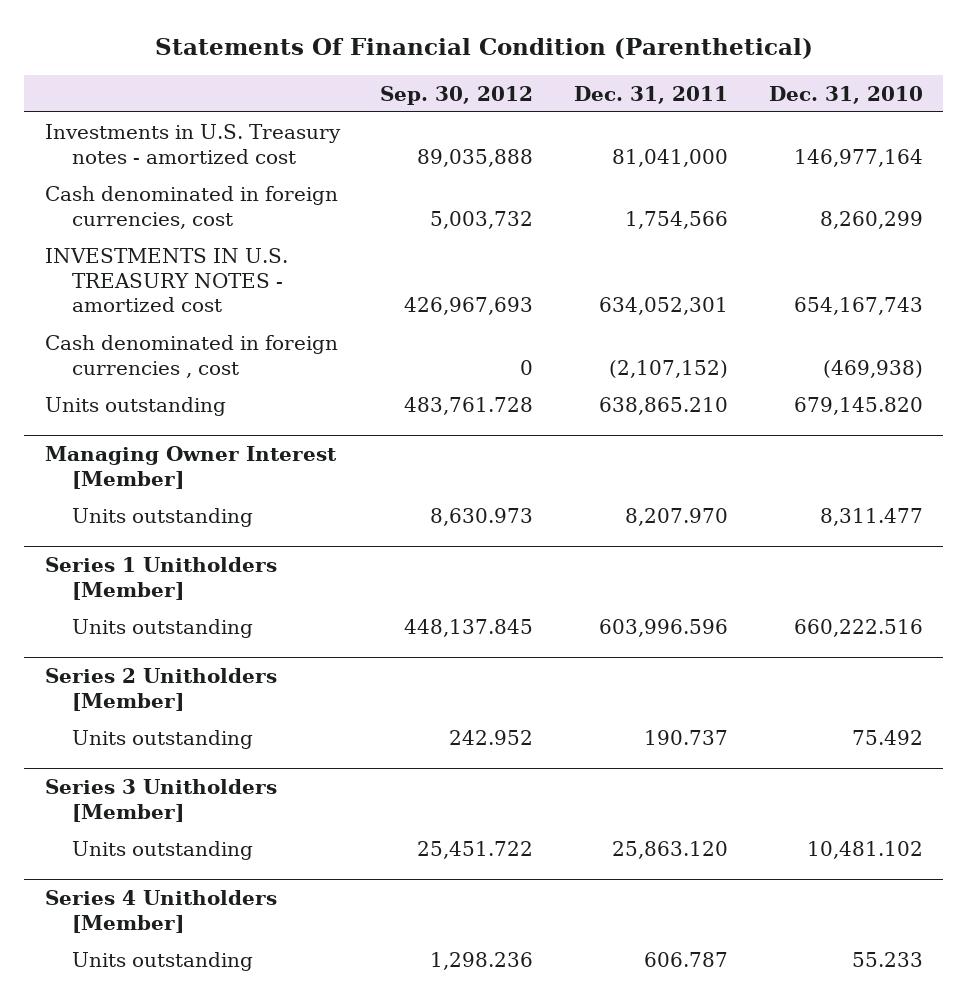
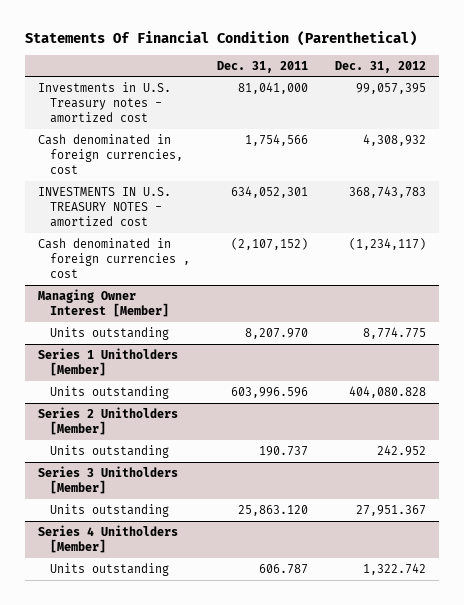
- | Sep. 30, 2012 | Dec. 31, 2011 | Dec. 31, 2010
+ | Dec. 31, 2011 | Dec. 31, 2012
- Units outstanding | 483,761.728 | 638,865.210 | 679,145.820

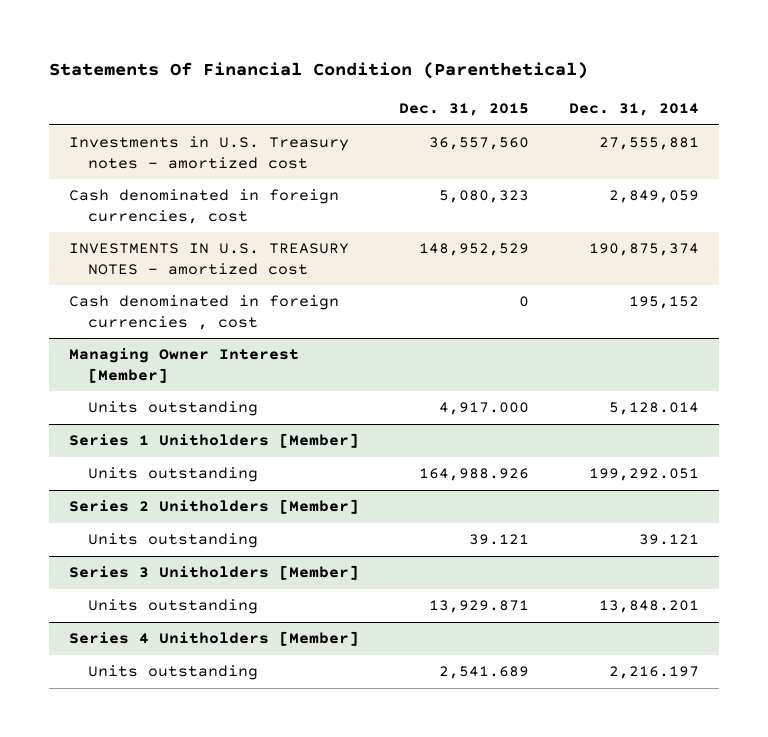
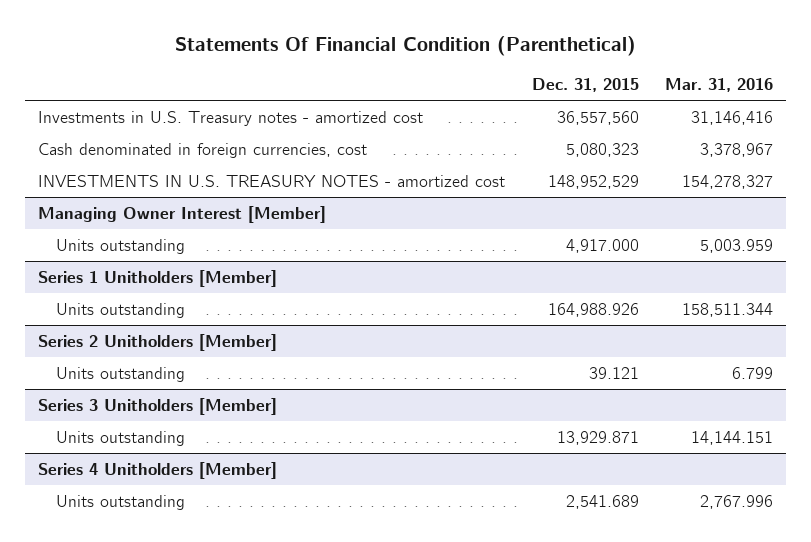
- | Dec. 31, 2015 | Dec. 31, 2014
+ | Dec. 31, 2015 | Mar. 31, 2016
- Cash denominated in foreign currencies , cost | 0 | 195,152

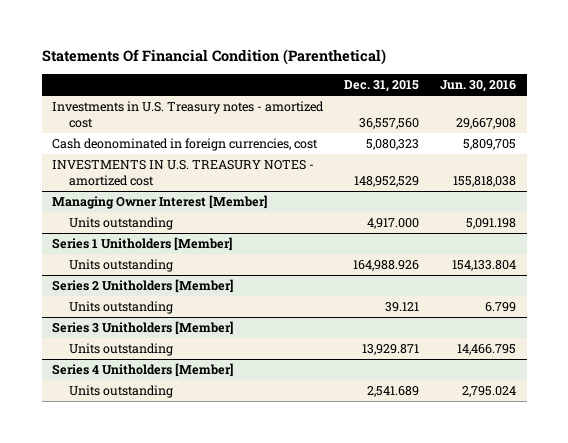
- | Dec. 31, 2015 | Mar. 31, 2016
+ | Dec. 31, 2015 | Jun. 30, 2016
- Cash denominated in foreign currencies, cost | 5,080,323 | 3,378,967
+ Cash deonominated in foreign currencies, cost | 5,080,323 | 5,809,705

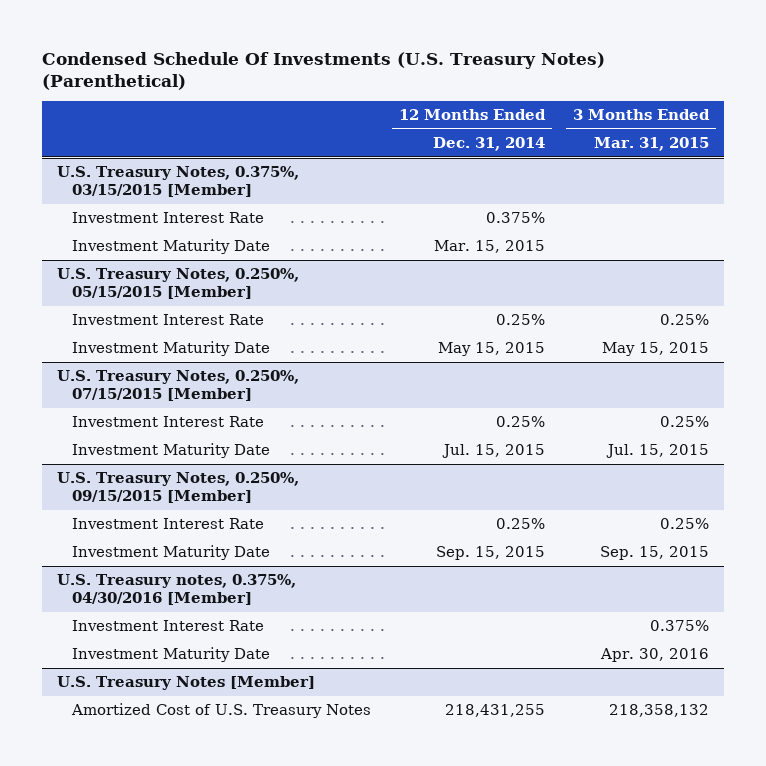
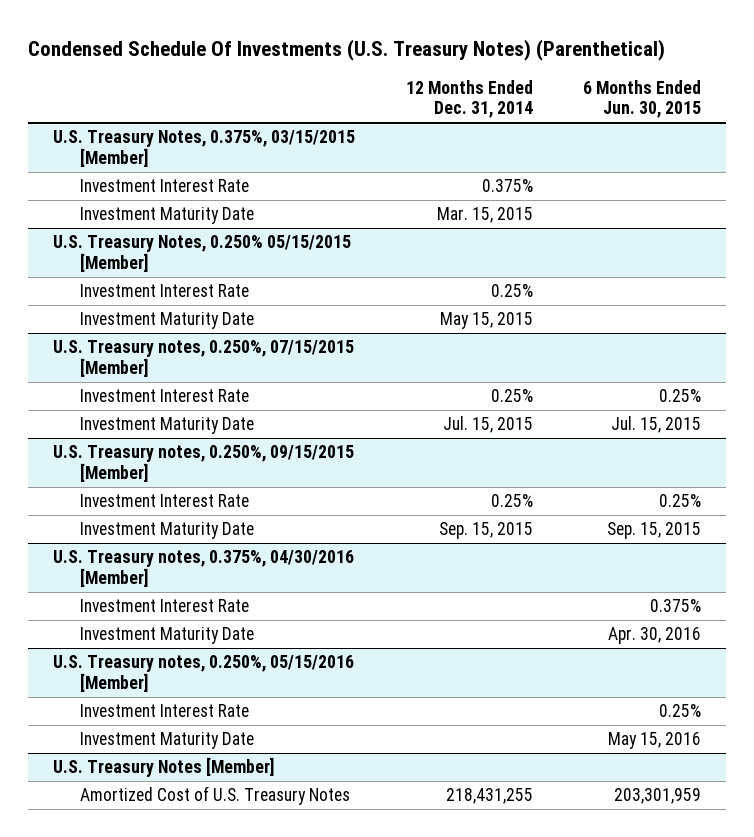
- | 12 Months Ended Dec. 31, 2014 | 3 Months Ended Mar. 31, 2015
+ | 12 Months Ended Dec. 31, 2014 | 6 Months Ended Jun. 30, 2015
- U.S. Treasury Notes, 0.250%, 05/15/2015 [Member]
+ U.S. Treasury Notes, 0.250% 05/15/2015 [Member]
- U.S. Treasury Notes, 0.250%, 07/15/2015 [Member]
+ U.S. Treasury notes, 0.250%, 07/15/2015 [Member]
- U.S. Treasury Notes, 0.250%, 09/15/2015 [Member]
+ U.S. Treasury notes, 0.250%, 09/15/2015 [Member]
+ U.S. Treasury notes, 0.250%, 05/15/2016 [Member]
+ Investment Interest Rate | | 0.25%
+ Investment Maturity Date | | May 15, 2016

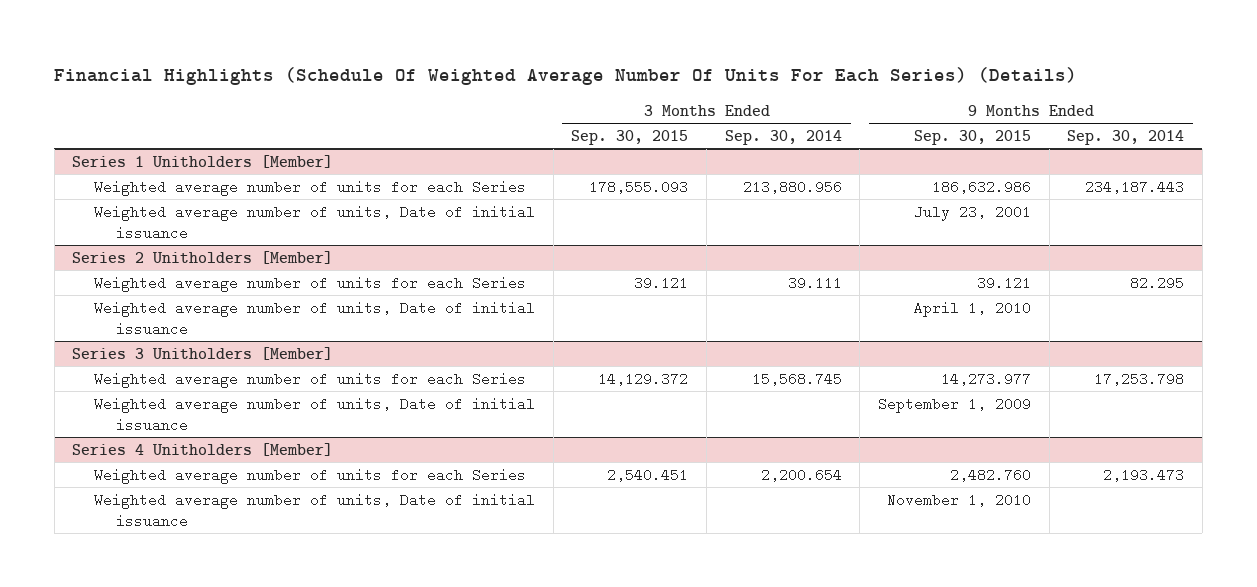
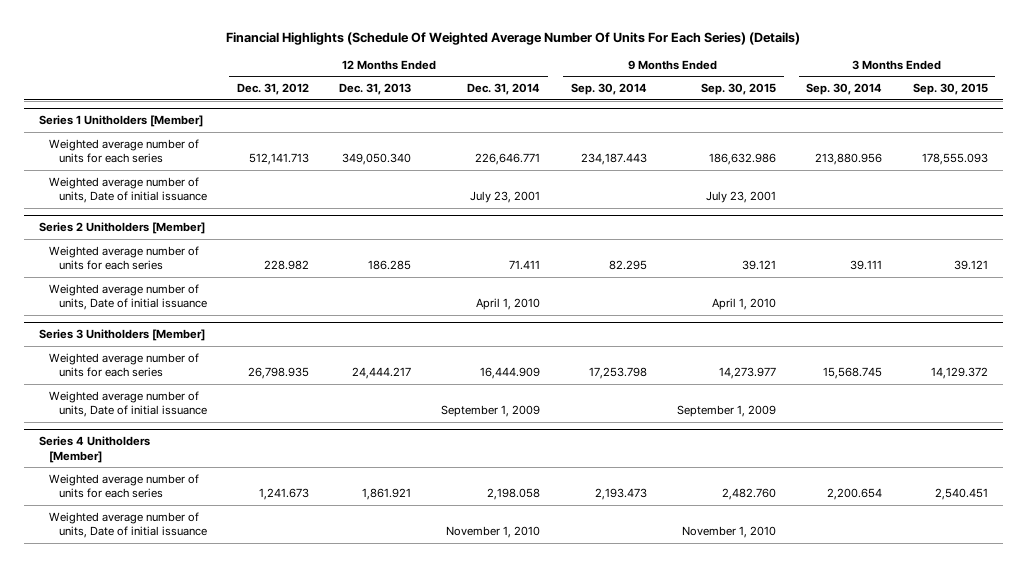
- | 3 Months Ended Sep. 30, 2015 | 3 Months Ended Sep. 30, 2014 | 9 Months Ended Sep. 30, 2015 | 9 Months Ended Sep. 30, 2014
+ | 12 Months Ended Dec. 31, 2012 | 12 Months Ended Dec. 31, 2013 | 12 Months Ended Dec. 31, 2014 | 9 Months Ended Sep. 30, 2014 | 9 Months Ended Sep. 30, 2015 | 3 Months Ended Sep. 30, 2014 | 3 Months Ended Sep. 30, 2015
@ Series 1 Unitholders [Member]
- Weighted average number of units for each Series | 178,555.093 | 213,880.956 | 186,632.986 | 234,187.443
+ Weighted average number of units for each series | 512,141.713 | 349,050.340 | 226,646.771 | 234,187.443 | 186,632.986 | 213,880.956 | 178,555.093
@ Series 2 Unitholders [Member]
- Weighted average number of units for each Series | 39.121 | 39.111 | 39.121 | 82.295
+ Weighted average number of units for each series | 228.982 | 186.285 | 71.411 | 82.295 | 39.121 | 39.111 | 39.121
@ Series 3 Unitholders [Member]
- Weighted average number of units for each Series | 14,129.372 | 15,568.745 | 14,273.977 | 17,253.798
+ Weighted average number of units for each series | 26,798.935 | 24,444.217 | 16,444.909 | 17,253.798 | 14,273.977 | 15,568.745 | 14,129.372
@ Series 4 Unitholders [Member]
- Weighted average number of units for each Series | 2,540.451 | 2,200.654 | 2,482.760 | 2,193.473
+ Weighted average number of units for each series | 1,241.673 | 1,861.921 | 2,198.058 | 2,193.473 | 2,482.760 | 2,200.654 | 2,540.451

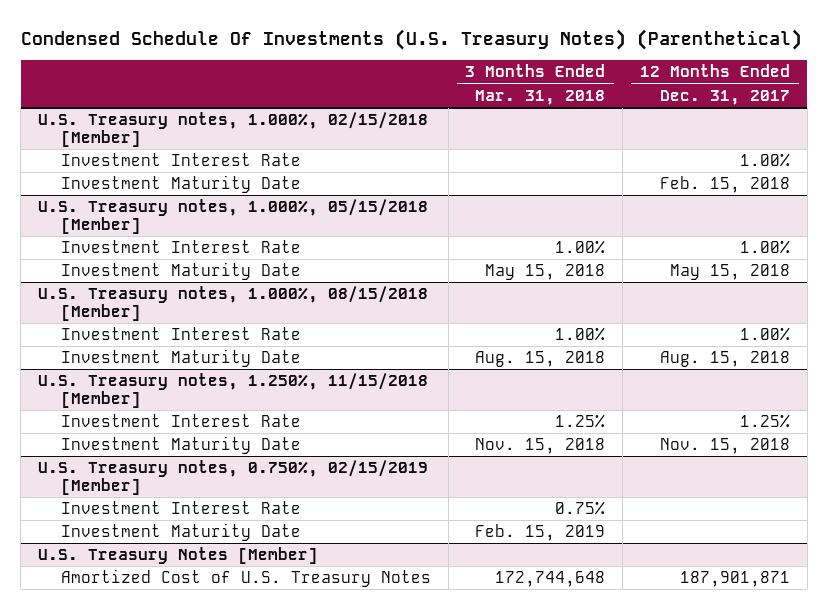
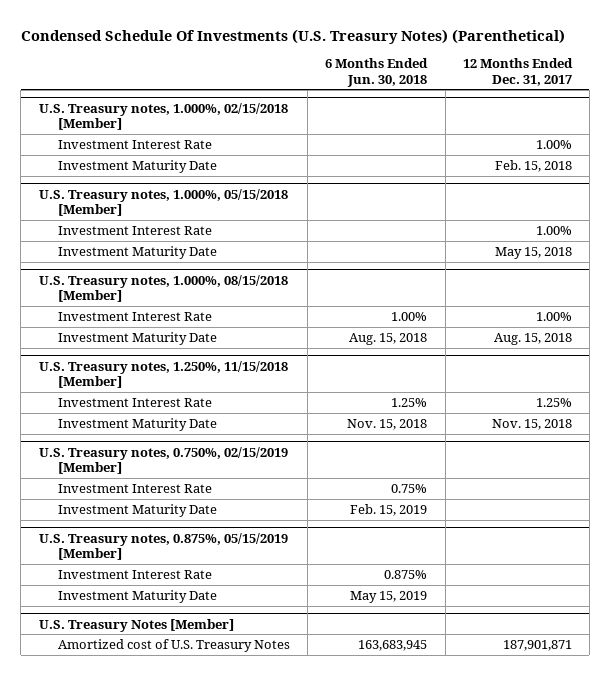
- | 3 Months Ended Mar. 31, 2018 | 12 Months Ended Dec. 31, 2017
+ | 6 Months Ended Jun. 30, 2018 | 12 Months Ended Dec. 31, 2017
+ U.S. Treasury notes, 0.875%, 05/15/2019 [Member]
+ Investment Interest Rate | 0.875% |
+ Investment Maturity Date | May 15, 2019 |
@ U.S. Treasury Notes [Member]
- Amortized Cost of U.S. Treasury Notes | 172,744,648 | 187,901,871
+ Amortized cost of U.S. Treasury Notes | 163,683,945 | 187,901,871

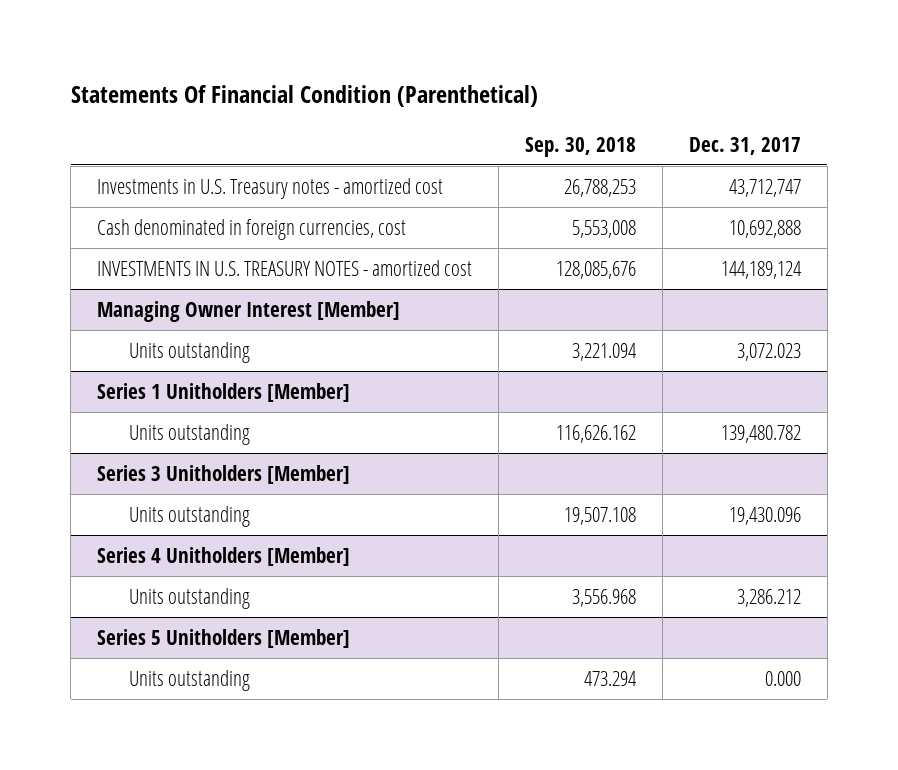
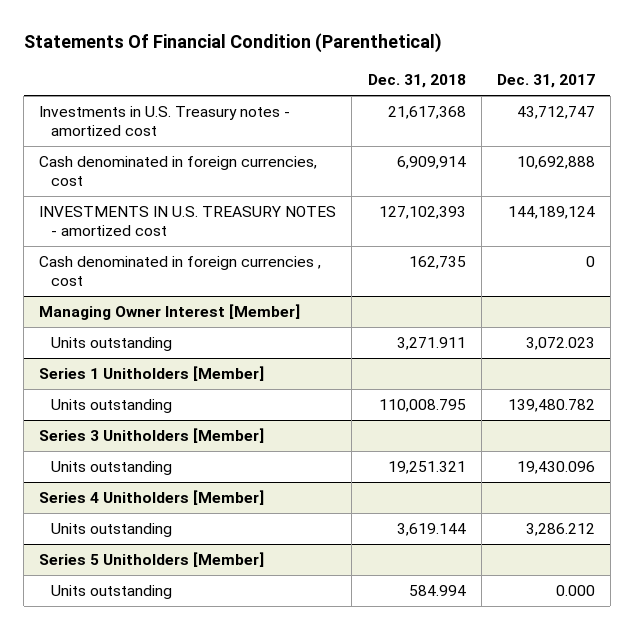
- | Sep. 30, 2018 | Dec. 31, 2017
+ | Dec. 31, 2018 | Dec. 31, 2017
+ Cash denominated in foreign currencies , cost | 162,735 | 0

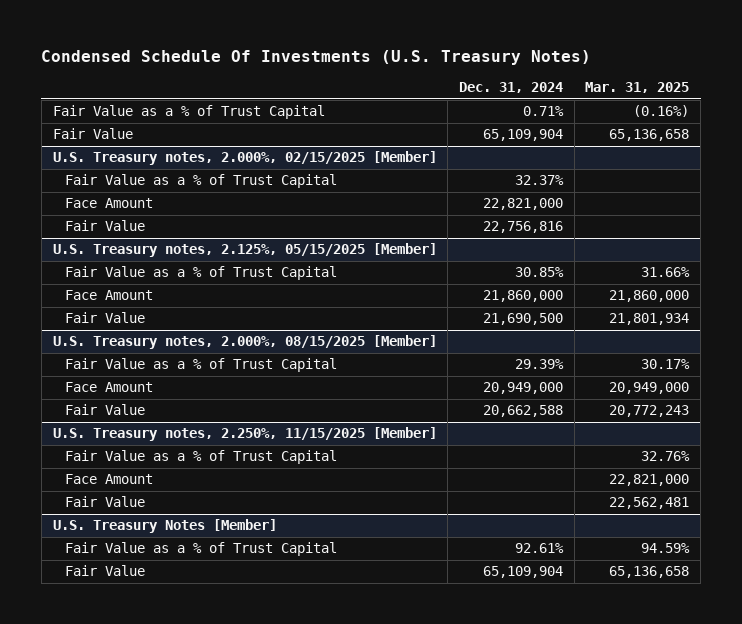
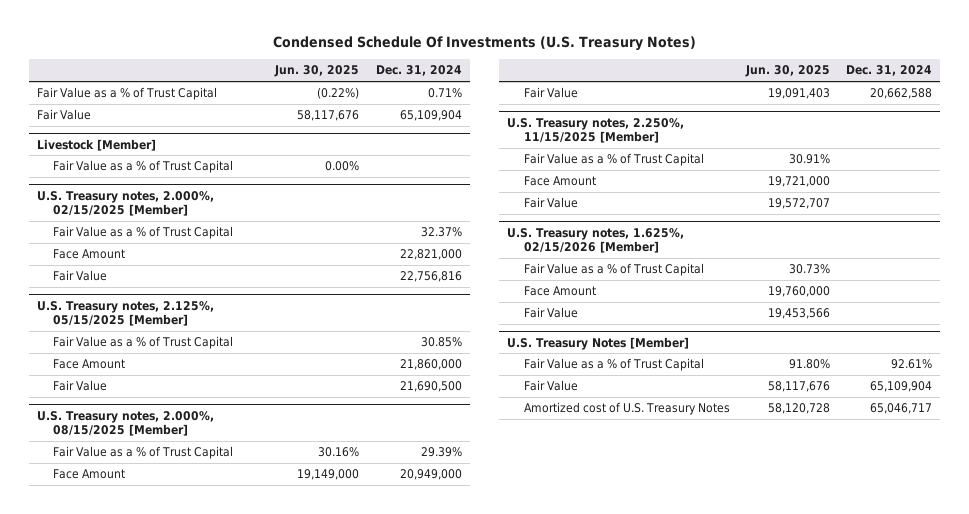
- | Dec. 31, 2024 | Mar. 31, 2025
+ | Jun. 30, 2025 | Dec. 31, 2024
+ Livestock [Member]
+ Fair Value as a % of Trust Capital | 0.00% |
+ U.S. Treasury notes, 1.625%, 02/15/2026 [Member]
+ Fair Value as a % of Trust Capital | 30.73% |
+ Face Amount | 19,760,000 |
+ Fair Value | 19,453,566 |
@ U.S. Treasury Notes [Member]
+ Amortized cost of U.S. Treasury Notes | 58,120,728 | 65,046,717

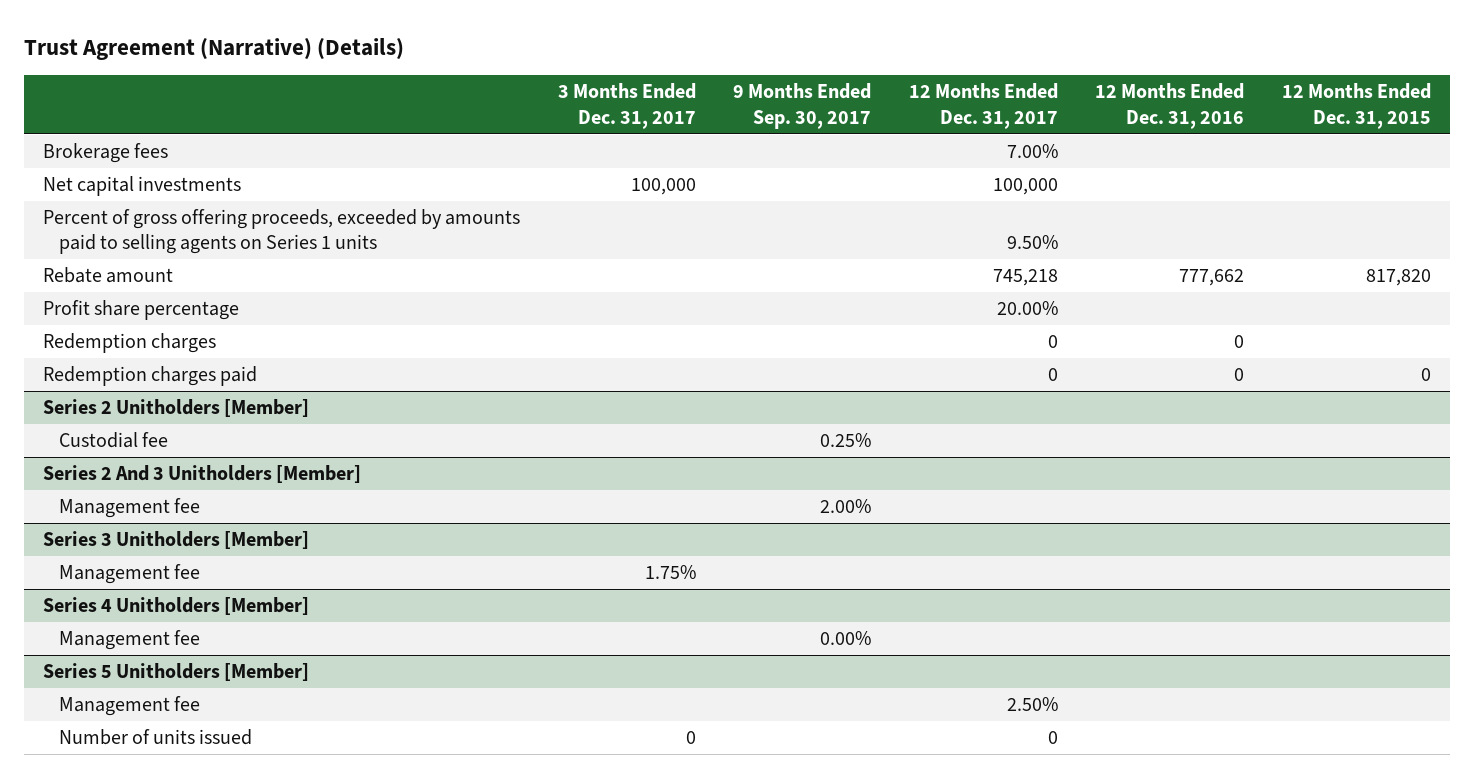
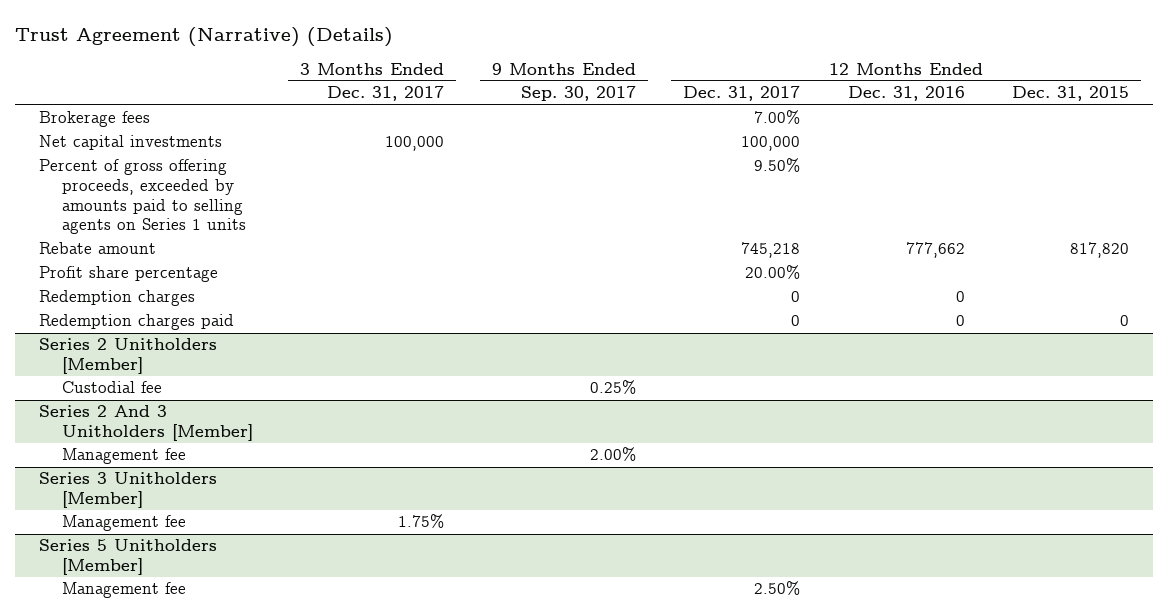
- Series 4 Unitholders [Member]
- Management fee | | 0.00% | | |
@ Series 5 Unitholders [Member]
- Number of units issued | 0 | | 0 | |

